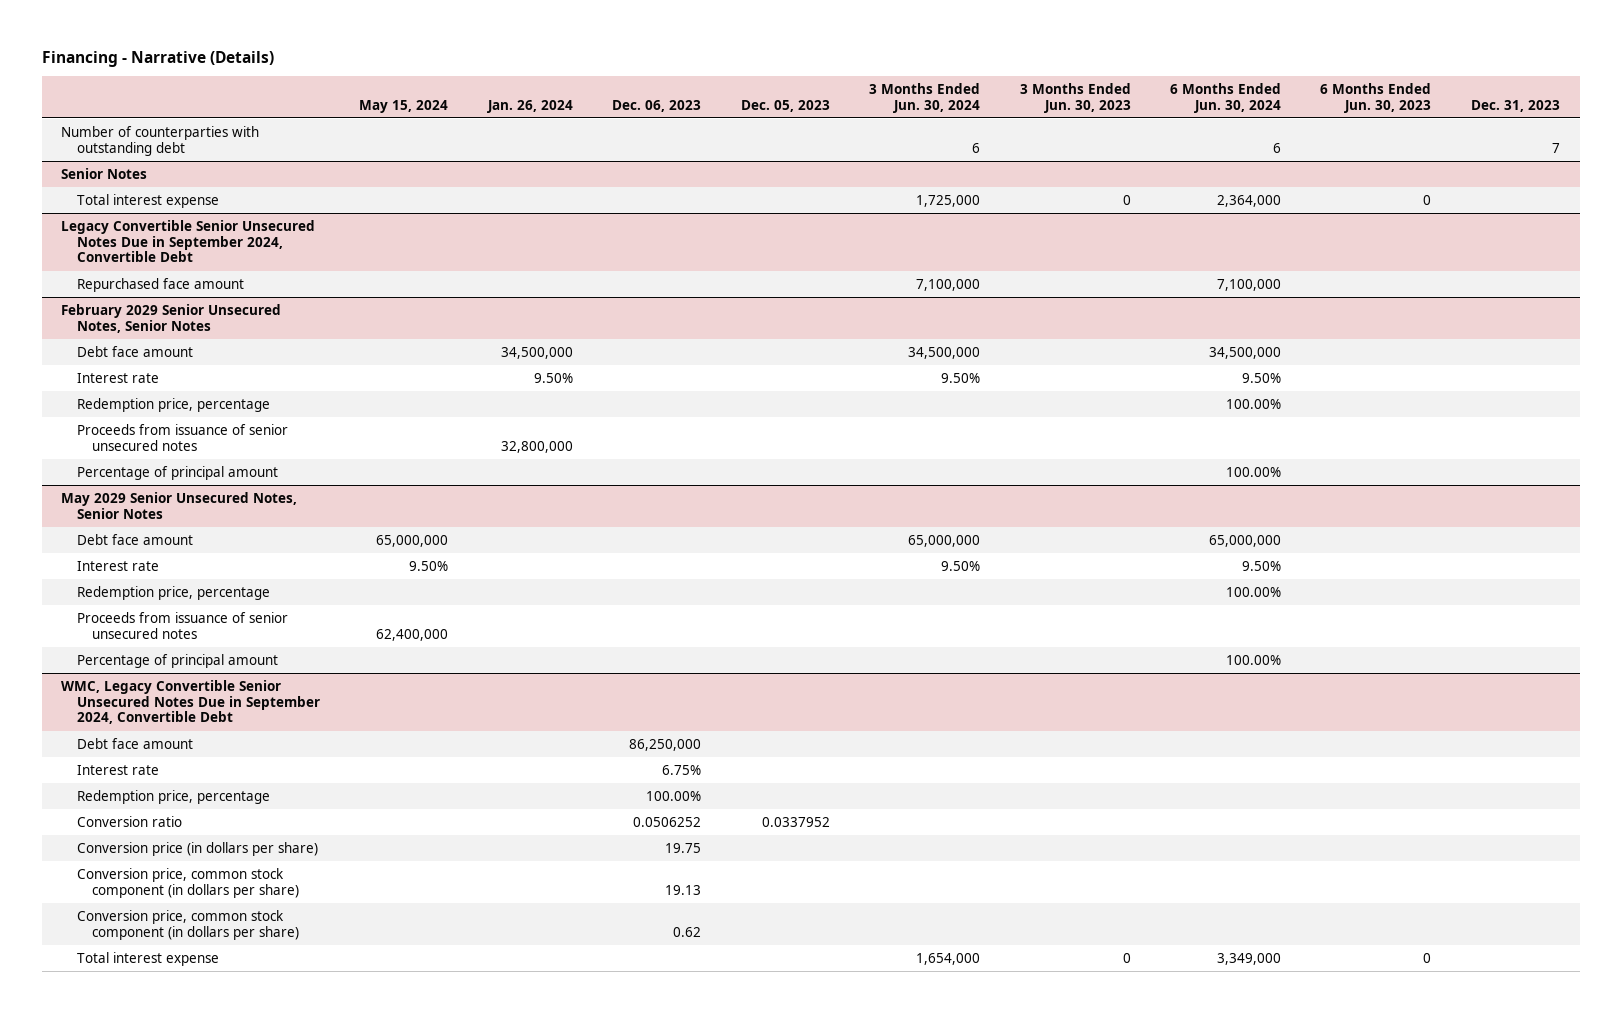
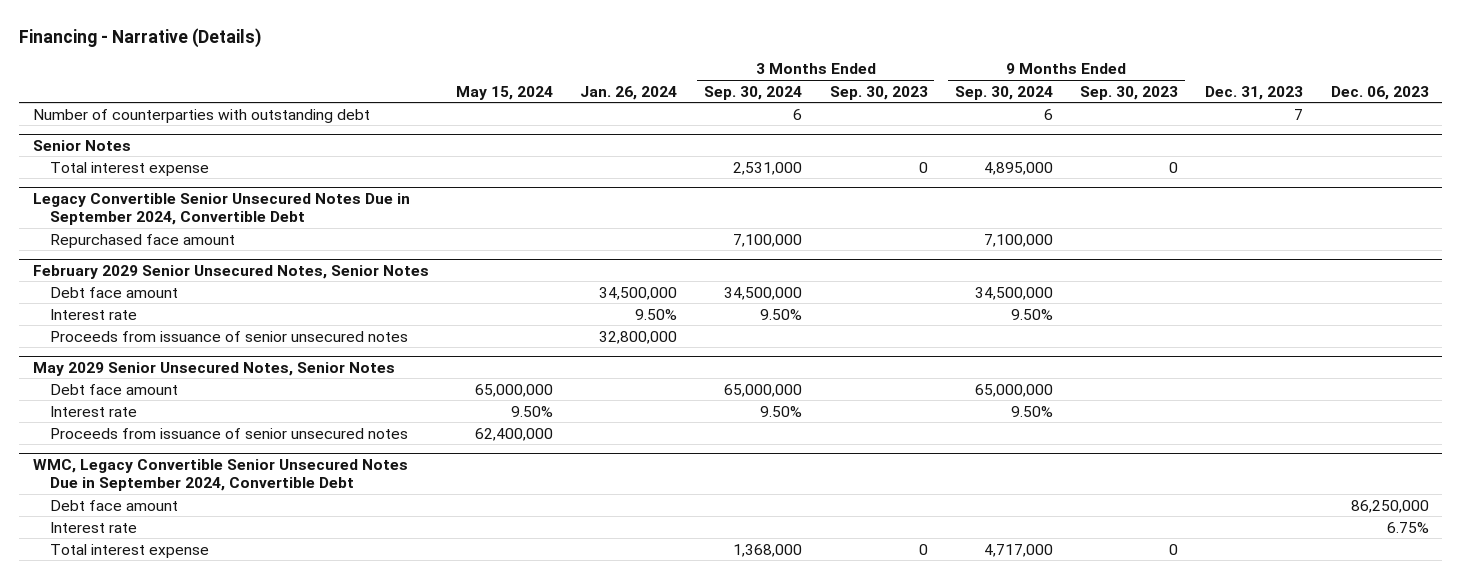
- | May 15, 2024 | Jan. 26, 2024 | Dec. 06, 2023 | Dec. 05, 2023 | 3 Months Ended Jun. 30, 2024 | 3 Months Ended Jun. 30, 2023 | 6 Months Ended Jun. 30, 2024 | 6 Months Ended Jun. 30, 2023 | Dec. 31, 2023
+ | May 15, 2024 | Jan. 26, 2024 | 3 Months Ended Sep. 30, 2024 | 3 Months Ended Sep. 30, 2023 | 9 Months Ended Sep. 30, 2024 | 9 Months Ended Sep. 30, 2023 | Dec. 31, 2023 | Dec. 06, 2023
@ February 2029 Senior Unsecured Notes, Senior Notes
- Redemption price, percentage | | | | | | | 100.00% | |
- Percentage of principal amount | | | | | | | 100.00% | |
@ May 2029 Senior Unsecured Notes, Senior Notes
- Redemption price, percentage | | | | | | | 100.00% | |
- Percentage of principal amount | | | | | | | 100.00% | |
@ WMC, Legacy Convertible Senior Unsecured Notes Due in September 2024, Convertible Debt
- Redemption price, percentage | | | 100.00% | | | | | |
- Conversion ratio | | | 0.0506252 | 0.0337952 | | | | |
- Conversion price (in dollars per share) | | | 19.75 | | | | | |
- Conversion price, common stock component (in dollars per share) | | | 19.13 | | | | | |
- Conversion price, common stock component (in dollars per share) | | | 0.62 | | | | | |

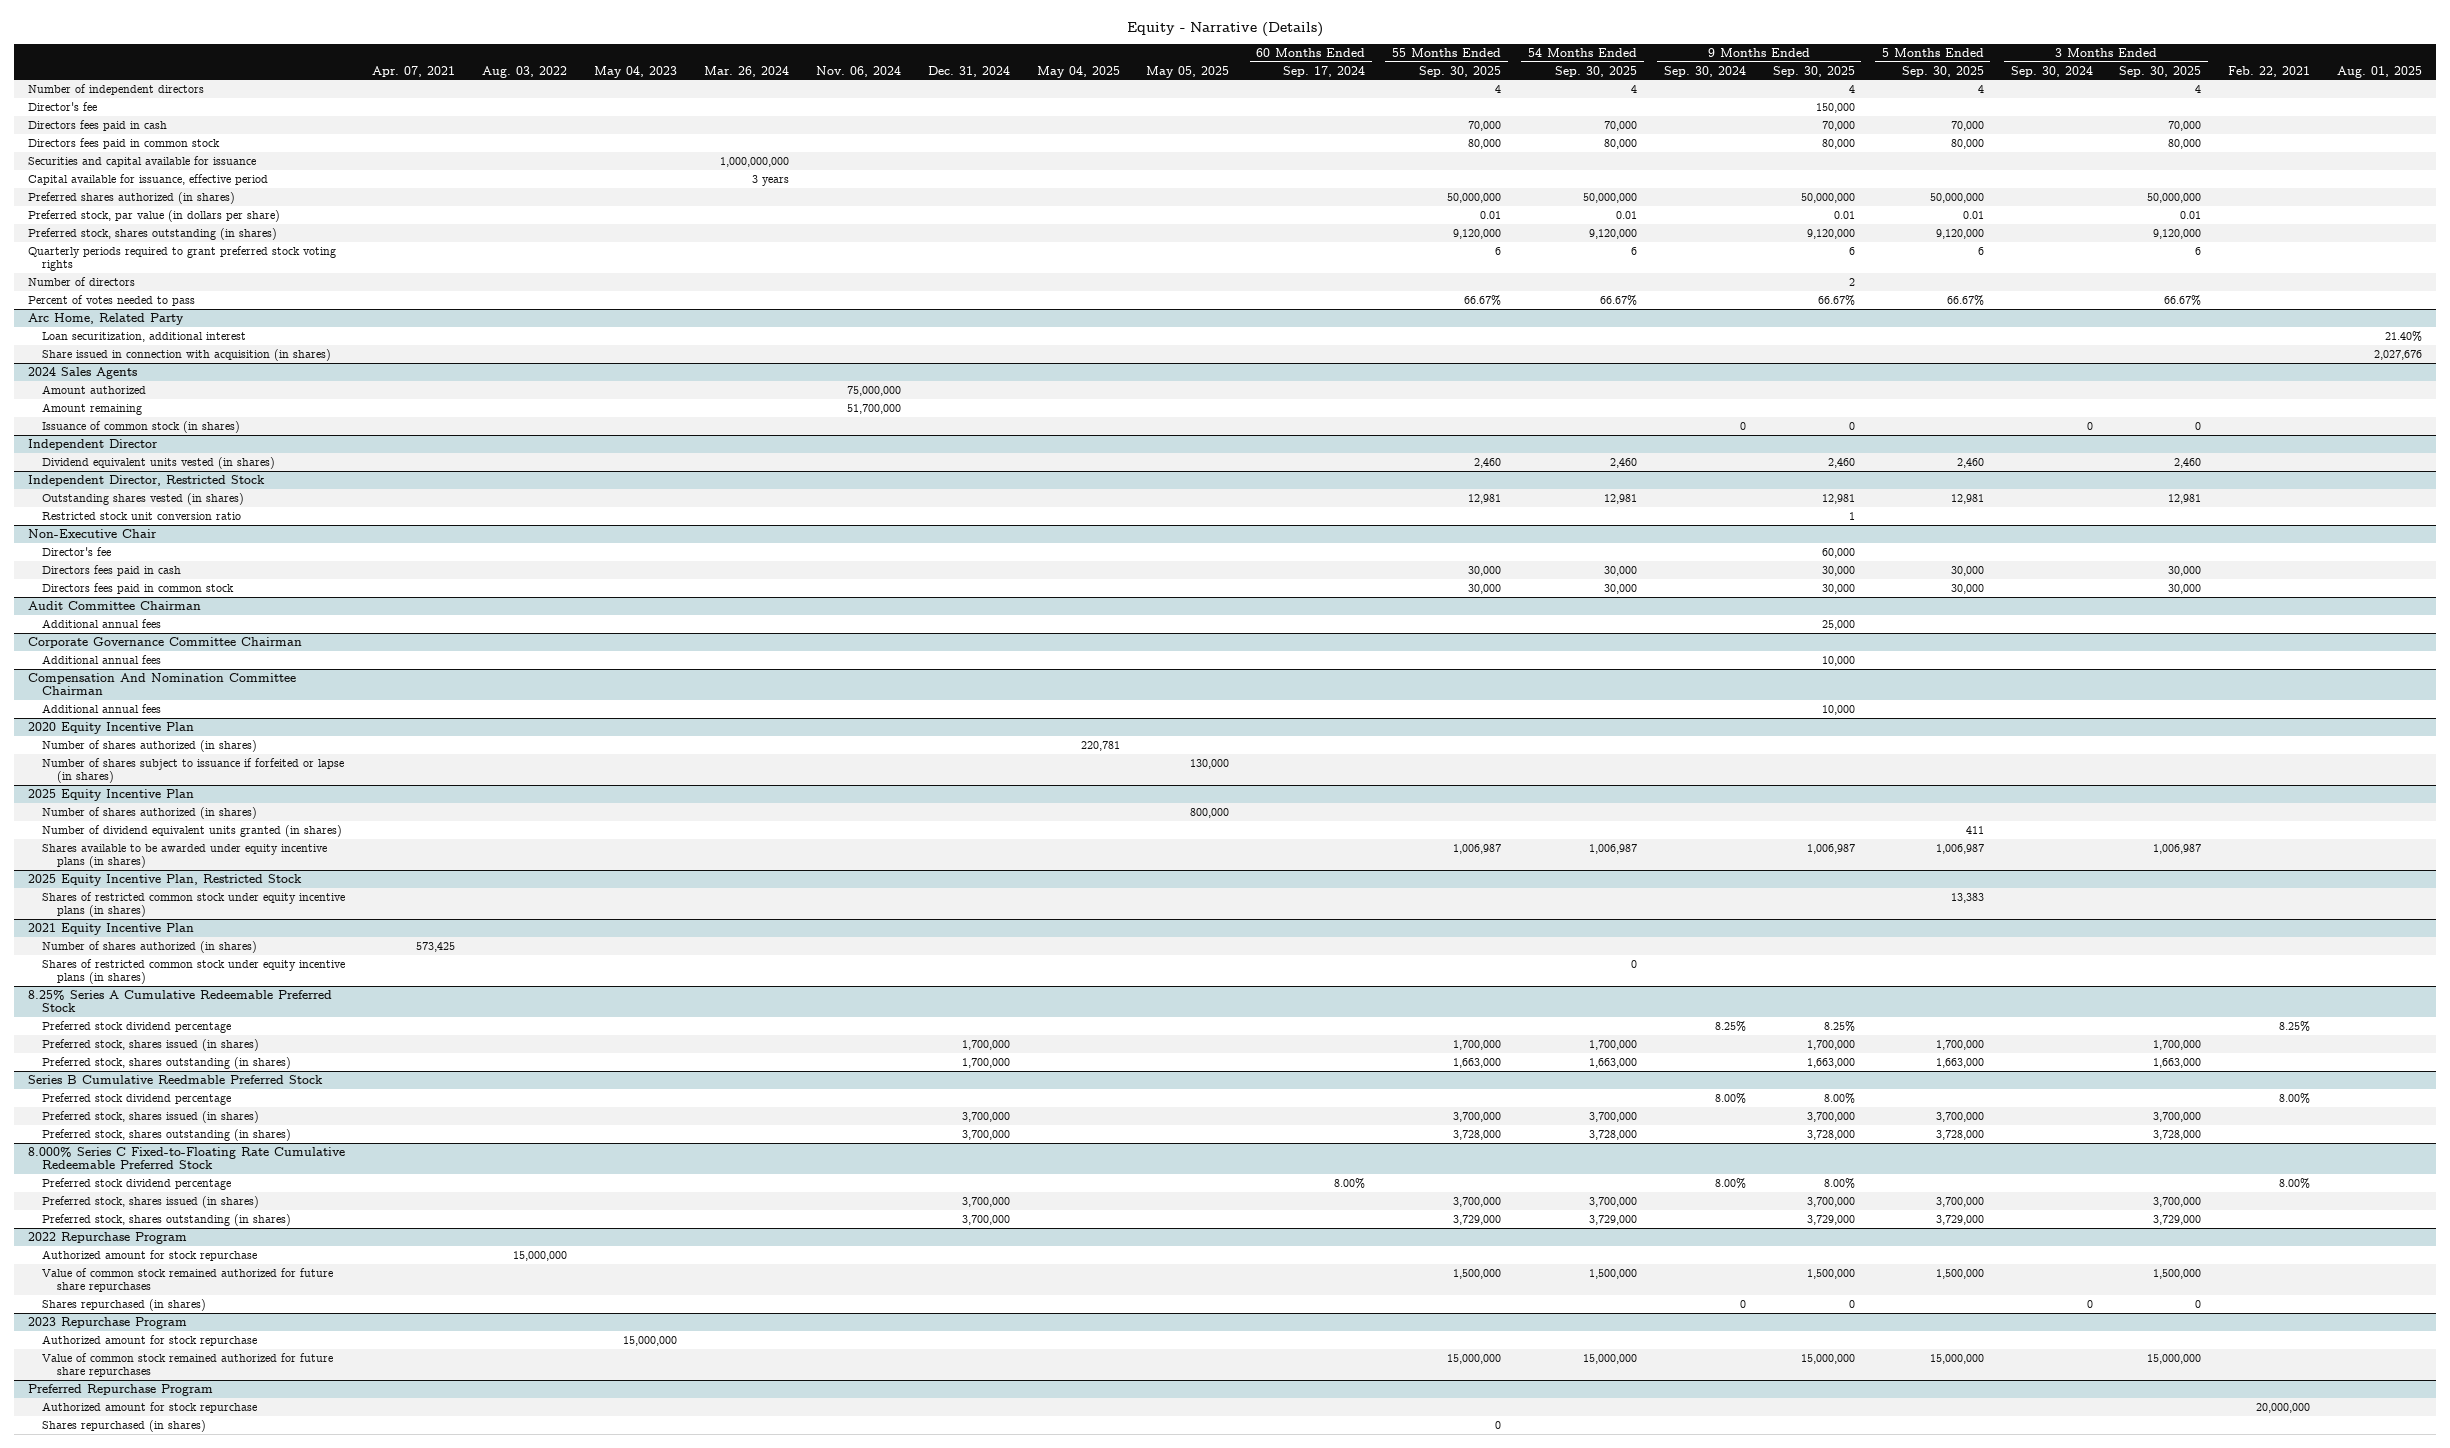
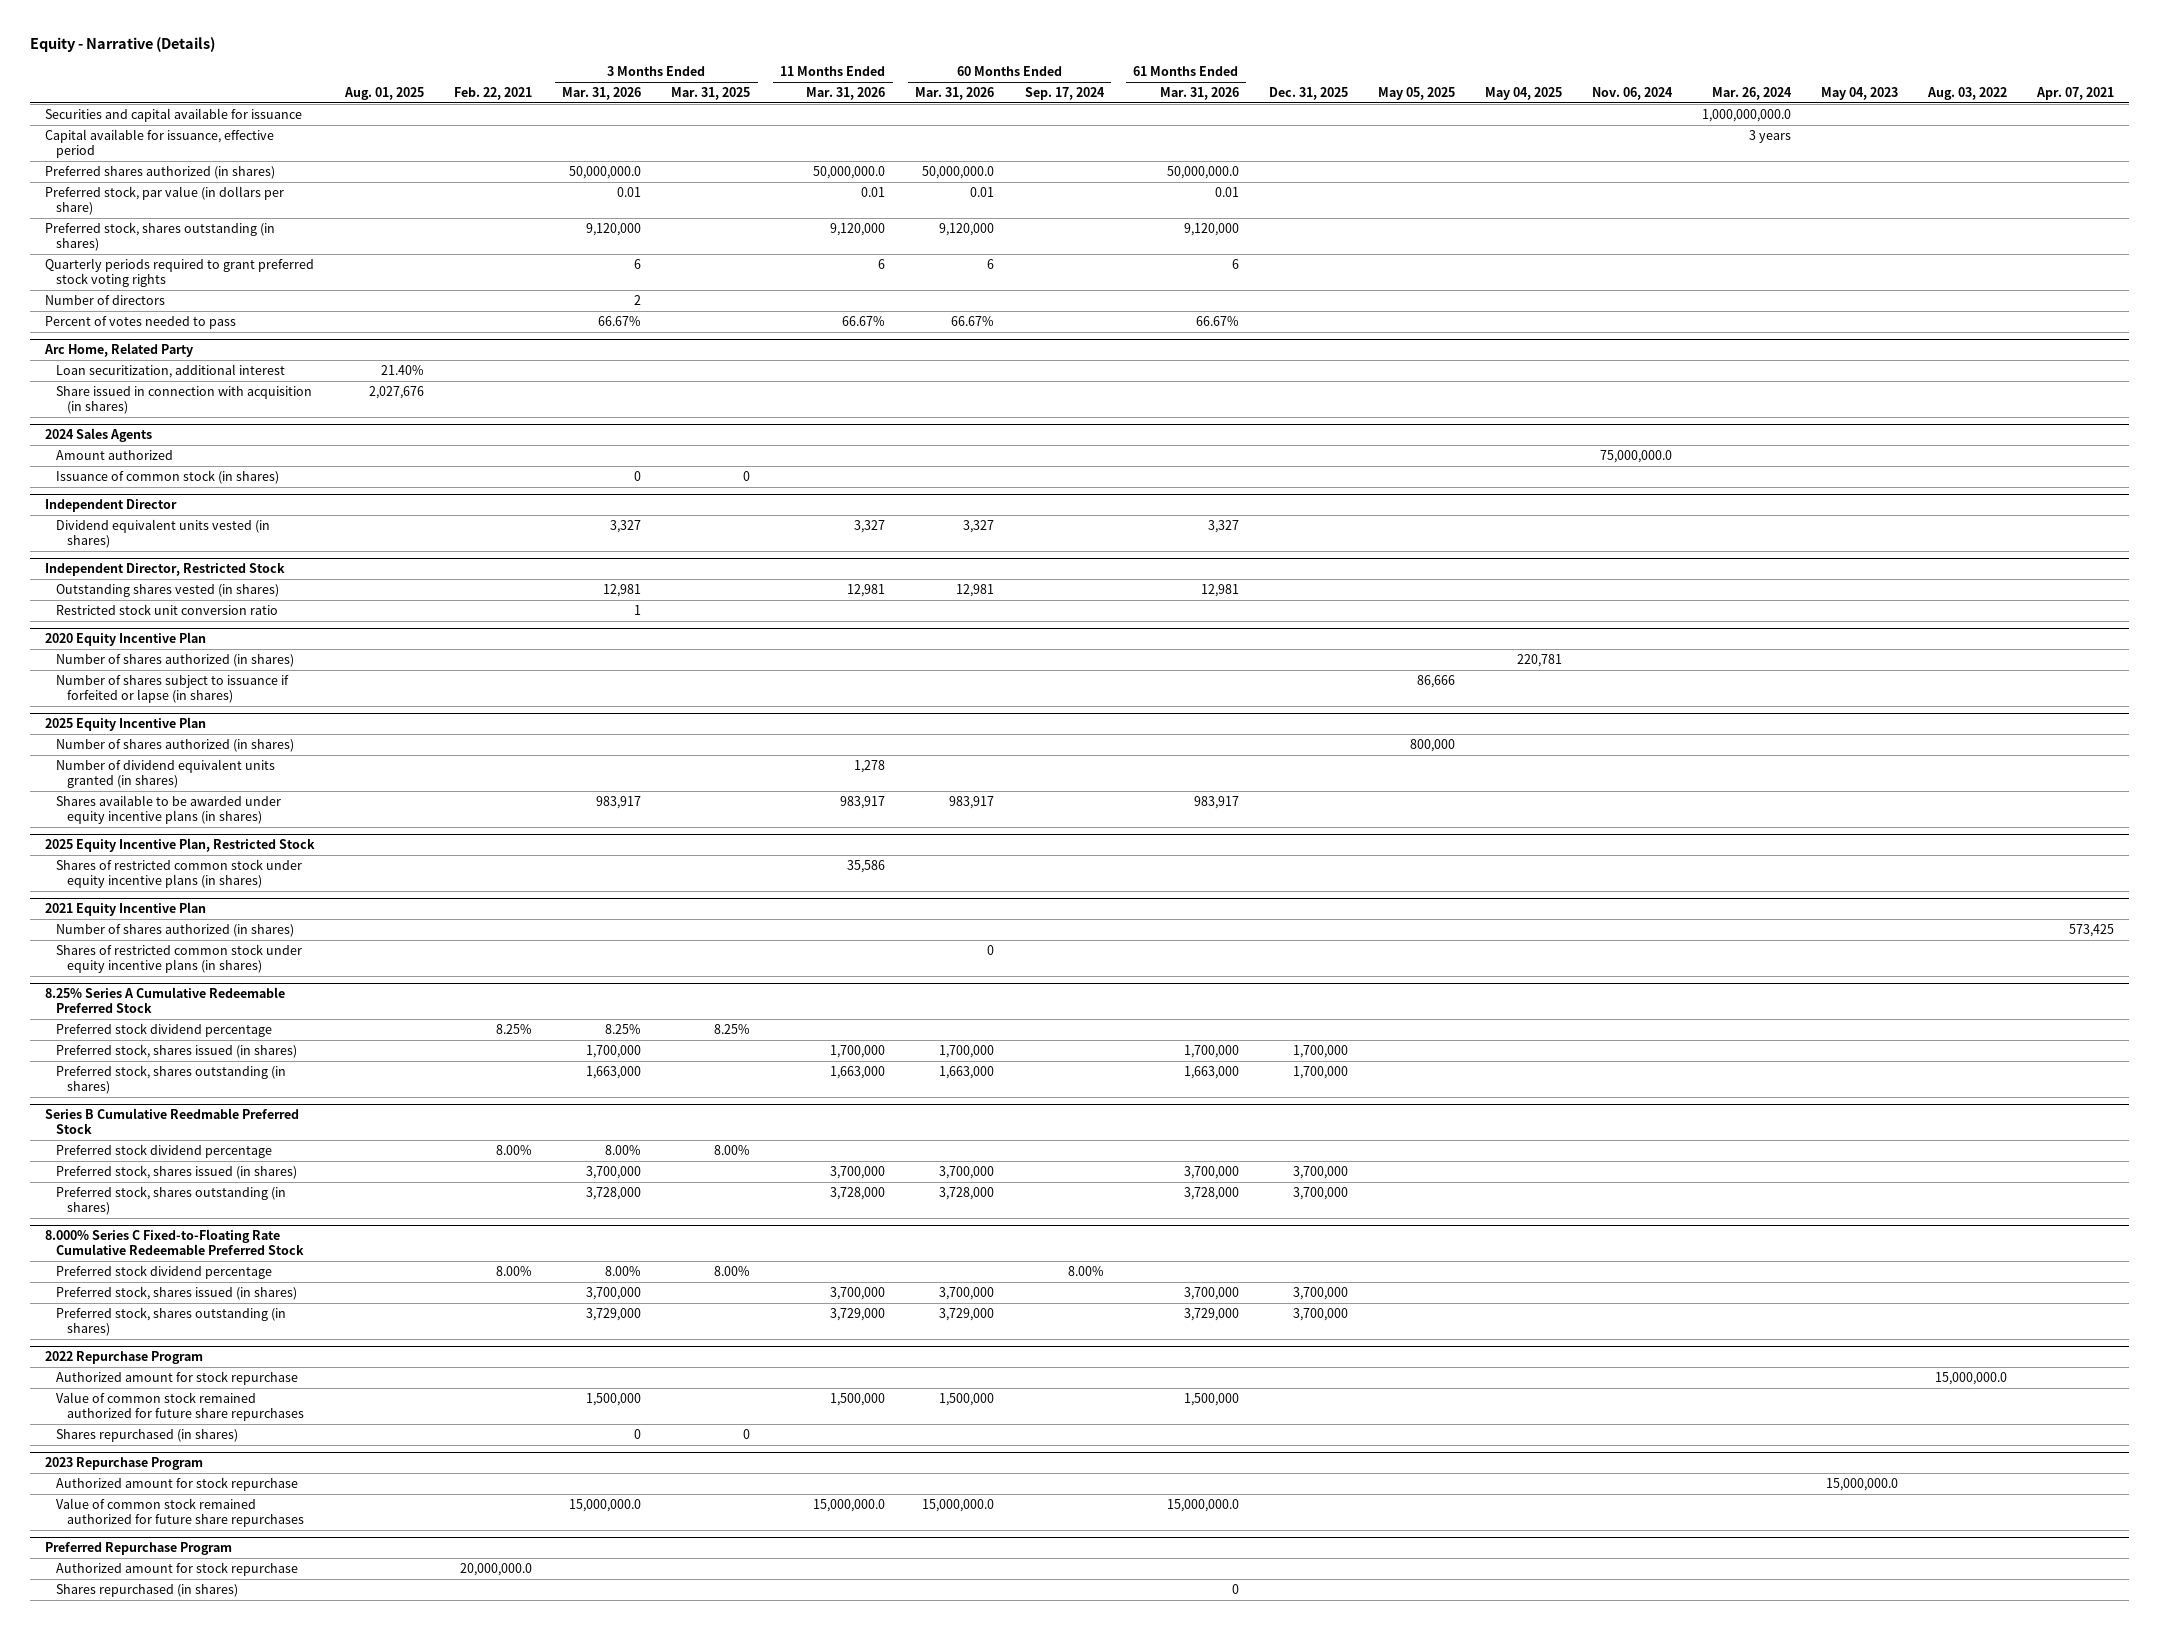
- | Apr. 07, 2021 | Aug. 03, 2022 | May 04, 2023 | Mar. 26, 2024 | Nov. 06, 2024 | Dec. 31, 2024 | May 04, 2025 | May 05, 2025 | 60 Months Ended Sep. 17, 2024 | 55 Months Ended Sep. 30, 2025 | 54 Months Ended Sep. 30, 2025 | 9 Months Ended Sep. 30, 2024 | 9 Months Ended Sep. 30, 2025 | 5 Months Ended Sep. 30, 2025 | 3 Months Ended Sep. 30, 2024 | 3 Months Ended Sep. 30, 2025 | Feb. 22, 2021 | Aug. 01, 2025
+ | Aug. 01, 2025 | Feb. 22, 2021 | 3 Months Ended Mar. 31, 2026 | 3 Months Ended Mar. 31, 2025 | 11 Months Ended Mar. 31, 2026 | 60 Months Ended Mar. 31, 2026 | 60 Months Ended Sep. 17, 2024 | 61 Months Ended Mar. 31, 2026 | Dec. 31, 2025 | May 05, 2025 | May 04, 2025 | Nov. 06, 2024 | Mar. 26, 2024 | May 04, 2023 | Aug. 03, 2022 | Apr. 07, 2021
- Number of independent directors | | | | | | | | | | 4 | 4 | | 4 | 4 | | 4 | |
- Director's fee | | | | | | | | | | | | | 150,000 | | | | |
- Directors fees paid in cash | | | | | | | | | | 70,000 | 70,000 | | 70,000 | 70,000 | | 70,000 | |
- Directors fees paid in common stock | | | | | | | | | | 80,000 | 80,000 | | 80,000 | 80,000 | | 80,000 | |
- Securities and capital available for issuance | | | | 1,000,000,000 | | | | | | | | | | | | | |
+ Securities and capital available for issuance | | | | | | | | | | | | | 1,000,000,000.0 | | |
@ 2024 Sales Agents
- Amount authorized | | | | | 75,000,000 | | | | | | | | | | | | |
- Amount remaining | | | | | 51,700,000 | | | | | | | | | | | | |
+ Amount authorized | | | | | | | | | | | | 75,000,000.0 | | | |
- Non-Executive Chair
- Director's fee | | | | | | | | | | | | | 60,000 | | | | |
- Directors fees paid in cash | | | | | | | | | | 30,000 | 30,000 | | 30,000 | 30,000 | | 30,000 | |
- Directors fees paid in common stock | | | | | | | | | | 30,000 | 30,000 | | 30,000 | 30,000 | | 30,000 | |
- Audit Committee Chairman
- Additional annual fees | | | | | | | | | | | | | 25,000 | | | | |
- Corporate Governance Committee Chairman
- Additional annual fees | | | | | | | | | | | | | 10,000 | | | | |
- Compensation And Nomination Committee Chairman
- Additional annual fees | | | | | | | | | | | | | 10,000 | | | | |
@ 2020 Equity Incentive Plan
- Number of shares subject to issuance if forfeited or lapse (in shares) | | | | | | | | 130,000 | | | | | | | | | |
+ Number of shares subject to issuance if forfeited or lapse (in shares) | | | | | | | | | | 86,666 | | | | | |
@ 2022 Repurchase Program
- Authorized amount for stock repurchase | | 15,000,000 | | | | | | | | | | | | | | | |
+ Authorized amount for stock repurchase | | | | | | | | | | | | | | | 15,000,000.0 |
@ 2023 Repurchase Program
- Authorized amount for stock repurchase | | | 15,000,000 | | | | | | | | | | | | | | |
+ Authorized amount for stock repurchase | | | | | | | | | | | | | | 15,000,000.0 | |
@ Preferred Repurchase Program
- Authorized amount for stock repurchase | | | | | | | | | | | | | | | | | 20,000,000 |
+ Authorized amount for stock repurchase | | 20,000,000.0 | | | | | | | | | | | | | |

